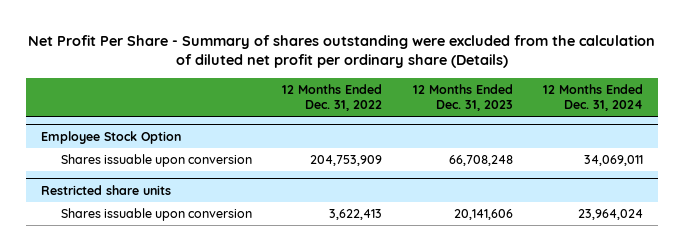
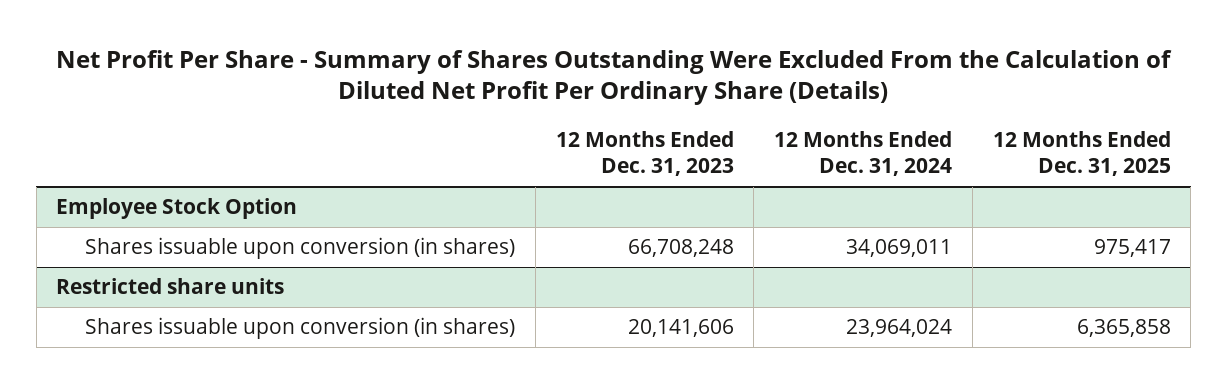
- Net Profit Per Share - Summary of shares outstanding were excluded from the calculation of diluted net profit per ordinary share (Details)
+ Net Profit Per Share - Summary of Shares Outstanding Were Excluded From the Calculation of Diluted Net Profit Per Ordinary Share (Details)
- | 12 Months Ended Dec. 31, 2022 | 12 Months Ended Dec. 31, 2023 | 12 Months Ended Dec. 31, 2024
+ | 12 Months Ended Dec. 31, 2023 | 12 Months Ended Dec. 31, 2024 | 12 Months Ended Dec. 31, 2025
@ Employee Stock Option
- Shares issuable upon conversion | 204,753,909 | 66,708,248 | 34,069,011
+ Shares issuable upon conversion (in shares) | 66,708,248 | 34,069,011 | 975,417
@ Restricted share units
- Shares issuable upon conversion | 3,622,413 | 20,141,606 | 23,964,024
+ Shares issuable upon conversion (in shares) | 20,141,606 | 23,964,024 | 6,365,858

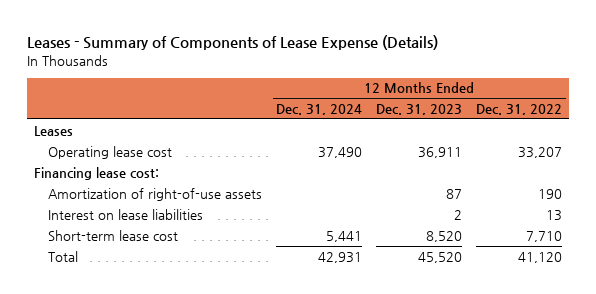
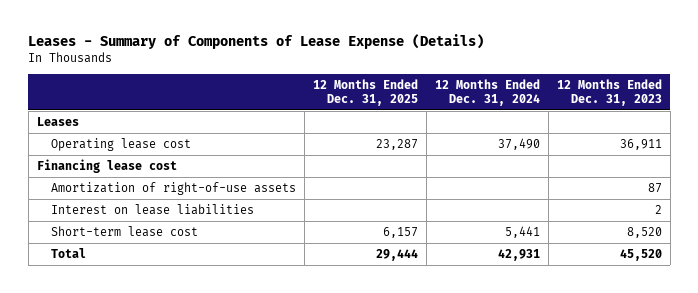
- | 12 Months Ended Dec. 31, 2024 | 12 Months Ended Dec. 31, 2023 | 12 Months Ended Dec. 31, 2022
+ | 12 Months Ended Dec. 31, 2025 | 12 Months Ended Dec. 31, 2024 | 12 Months Ended Dec. 31, 2023
- Financing lease cost:
+ Financing lease cost

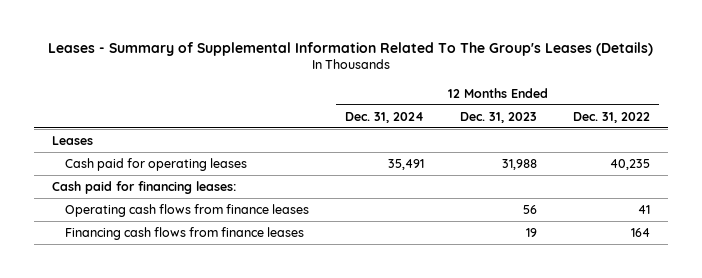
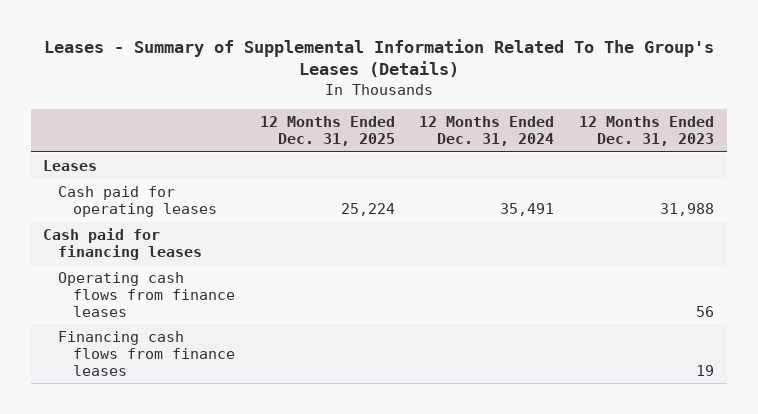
- | 12 Months Ended Dec. 31, 2024 | 12 Months Ended Dec. 31, 2023 | 12 Months Ended Dec. 31, 2022
+ | 12 Months Ended Dec. 31, 2025 | 12 Months Ended Dec. 31, 2024 | 12 Months Ended Dec. 31, 2023
- Cash paid for financing leases:
+ Cash paid for financing leases

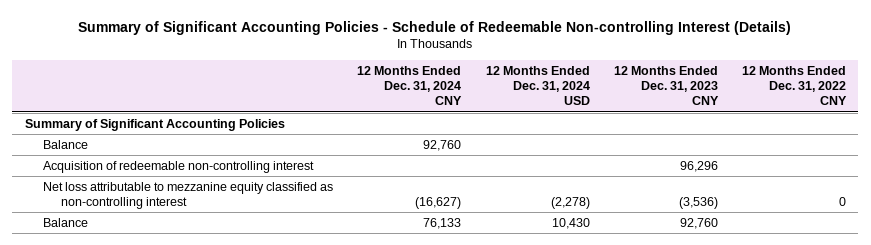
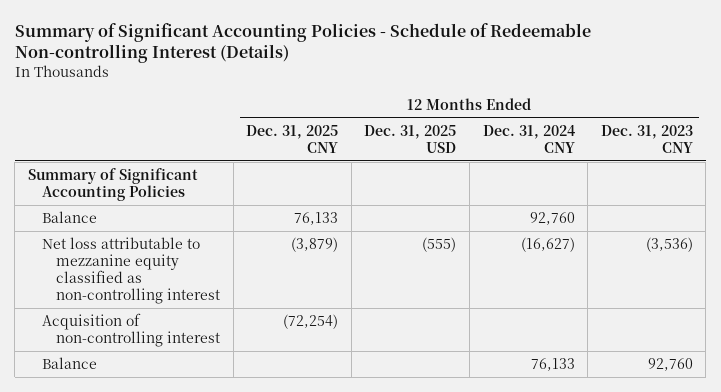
- | 12 Months Ended Dec. 31, 2024 CNY | 12 Months Ended Dec. 31, 2024 USD | 12 Months Ended Dec. 31, 2023 CNY | 12 Months Ended Dec. 31, 2022 CNY
+ | 12 Months Ended Dec. 31, 2025 CNY | 12 Months Ended Dec. 31, 2025 USD | 12 Months Ended Dec. 31, 2024 CNY | 12 Months Ended Dec. 31, 2023 CNY
- Acquisition of redeemable non-controlling interest | | | 96,296 |
+ Acquisition of non-controlling interest | (72,254) | | |

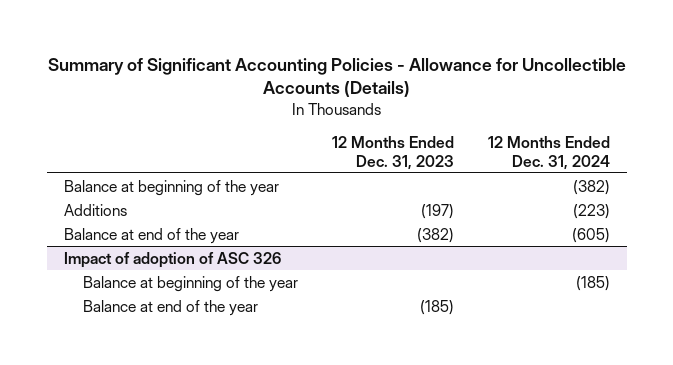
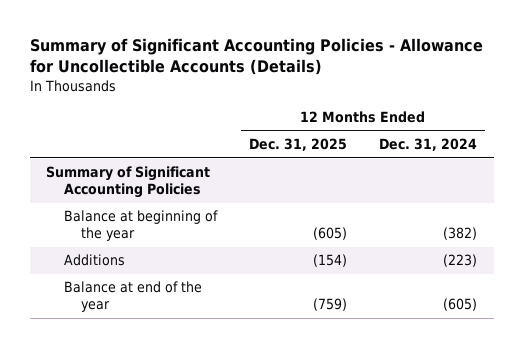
- | 12 Months Ended Dec. 31, 2023 | 12 Months Ended Dec. 31, 2024
+ | 12 Months Ended Dec. 31, 2025 | 12 Months Ended Dec. 31, 2024
+ Summary of Significant Accounting Policies
- Impact of adoption of ASC 326
- Balance at beginning of the year | | (185)
- Balance at end of the year | (185) |

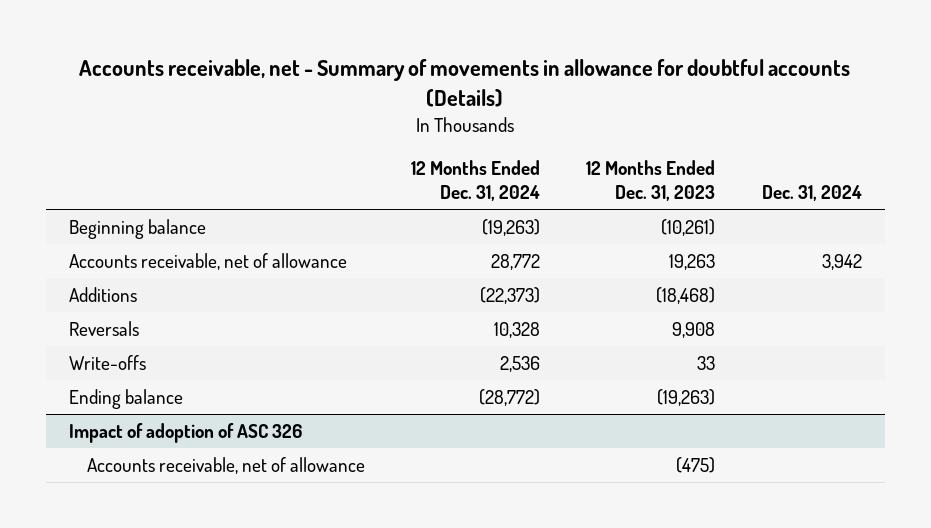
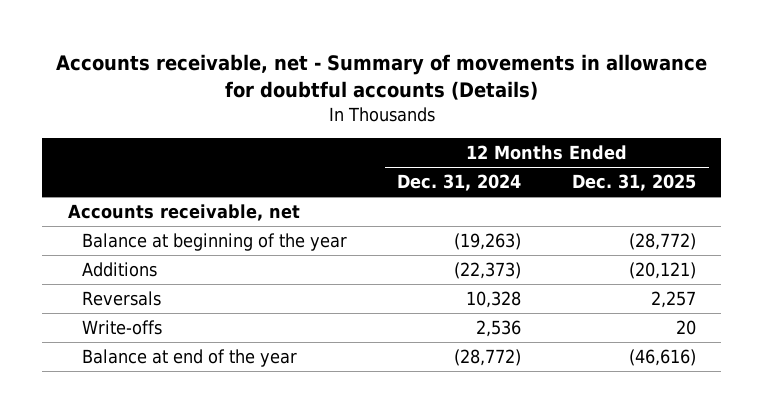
- | 12 Months Ended Dec. 31, 2024 | 12 Months Ended Dec. 31, 2023 | Dec. 31, 2024
+ | 12 Months Ended Dec. 31, 2024 | 12 Months Ended Dec. 31, 2025
- Beginning balance | (19,263) | (10,261) |
- Accounts receivable, net of allowance | 28,772 | 19,263 | 3,942
+ Accounts receivable, net
+ Balance at beginning of the year | (19,263) | (28,772)
- Ending balance | (28,772) | (19,263) |
- Impact of adoption of ASC 326
- Accounts receivable, net of allowance | | (475) |
+ Balance at end of the year | (28,772) | (46,616)

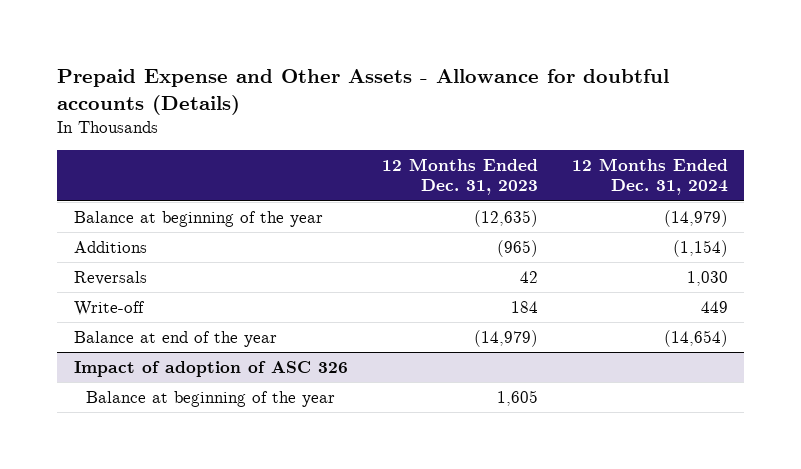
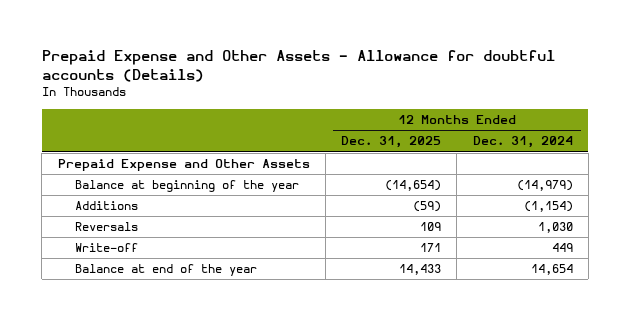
- | 12 Months Ended Dec. 31, 2023 | 12 Months Ended Dec. 31, 2024
+ | 12 Months Ended Dec. 31, 2025 | 12 Months Ended Dec. 31, 2024
+ Prepaid Expense and Other Assets
- Balance at end of the year | (14,979) | (14,654)
- Impact of adoption of ASC 326
- Balance at beginning of the year | 1,605 |
+ Balance at end of the year | 14,433 | 14,654

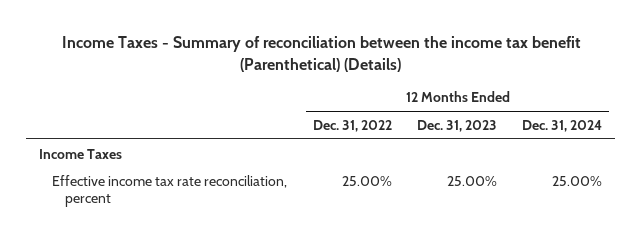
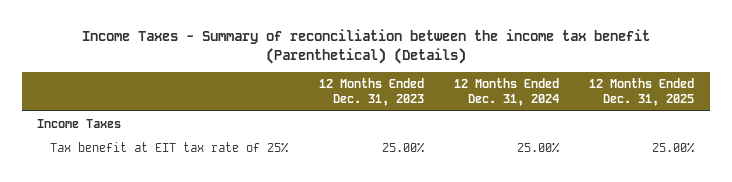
- | 12 Months Ended Dec. 31, 2022 | 12 Months Ended Dec. 31, 2023 | 12 Months Ended Dec. 31, 2024
+ | 12 Months Ended Dec. 31, 2023 | 12 Months Ended Dec. 31, 2024 | 12 Months Ended Dec. 31, 2025
- Effective income tax rate reconciliation, percent | 25.00% | 25.00% | 25.00%
+ Tax benefit at EIT tax rate of 25% | 25.00% | 25.00% | 25.00%

